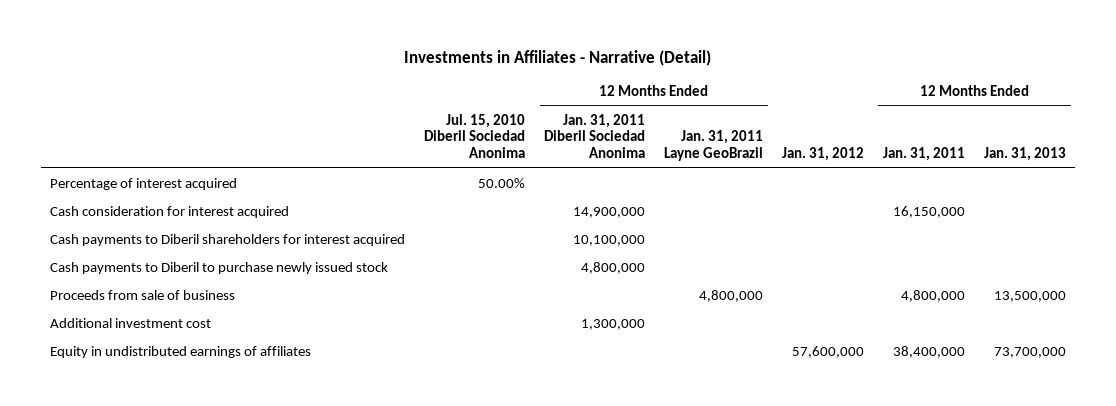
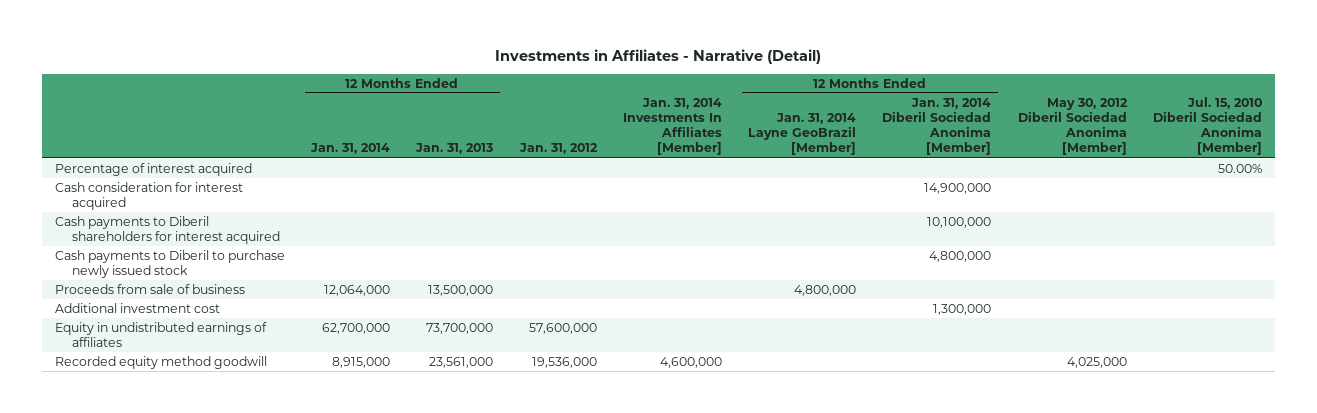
- | Jul. 15, 2010 Diberil Sociedad Anonima | 12 Months Ended Jan. 31, 2011 Diberil Sociedad Anonima | 12 Months Ended Jan. 31, 2011 Layne GeoBrazil | Jan. 31, 2012 | 12 Months Ended Jan. 31, 2011 | 12 Months Ended Jan. 31, 2013
+ | 12 Months Ended Jan. 31, 2014 | 12 Months Ended Jan. 31, 2013 | Jan. 31, 2012 | Jan. 31, 2014 Investments In Affiliates [Member] | 12 Months Ended Jan. 31, 2014 Layne GeoBrazil [Member] | 12 Months Ended Jan. 31, 2014 Diberil Sociedad Anonima [Member] | May 30, 2012 Diberil Sociedad Anonima [Member] | Jul. 15, 2010 Diberil Sociedad Anonima [Member]
+ Recorded equity method goodwill | 8,915,000 | 23,561,000 | 19,536,000 | 4,600,000 | | | 4,025,000 |

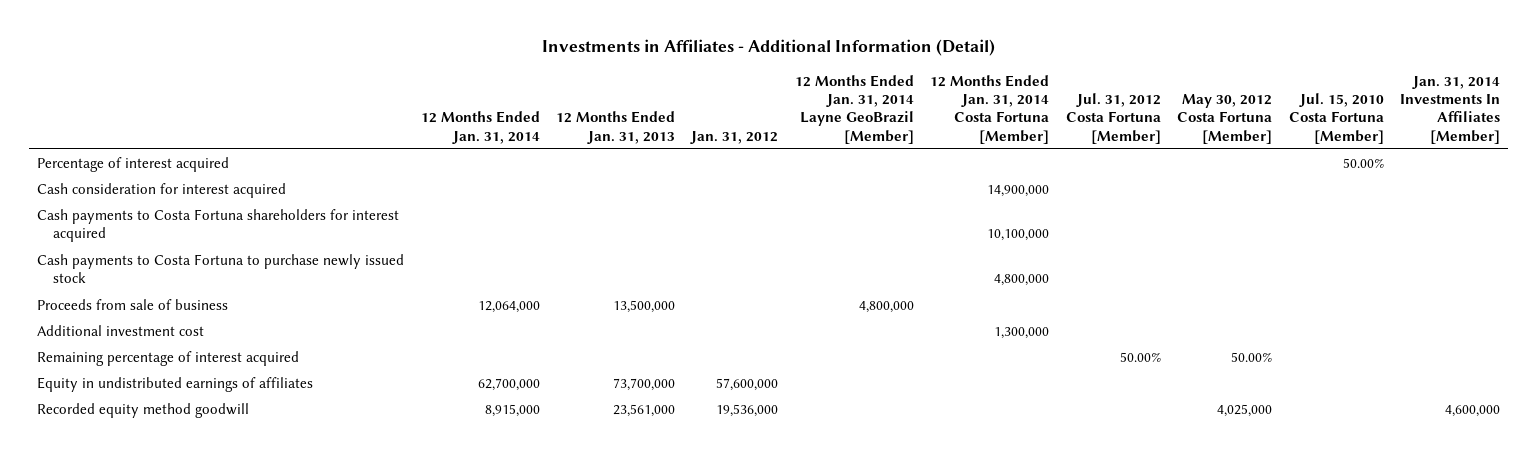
- Investments in Affiliates - Narrative (Detail)
+ Investments in Affiliates - Additional Information (Detail)
- | 12 Months Ended Jan. 31, 2014 | 12 Months Ended Jan. 31, 2013 | Jan. 31, 2012 | Jan. 31, 2014 Investments In Affiliates [Member] | 12 Months Ended Jan. 31, 2014 Layne GeoBrazil [Member] | 12 Months Ended Jan. 31, 2014 Diberil Sociedad Anonima [Member] | May 30, 2012 Diberil Sociedad Anonima [Member] | Jul. 15, 2010 Diberil Sociedad Anonima [Member]
+ | 12 Months Ended Jan. 31, 2014 | 12 Months Ended Jan. 31, 2013 | Jan. 31, 2012 | 12 Months Ended Jan. 31, 2014 Layne GeoBrazil [Member] | 12 Months Ended Jan. 31, 2014 Costa Fortuna [Member] | Jul. 31, 2012 Costa Fortuna [Member] | May 30, 2012 Costa Fortuna [Member] | Jul. 15, 2010 Costa Fortuna [Member] | Jan. 31, 2014 Investments In Affiliates [Member]
- Cash payments to Diberil shareholders for interest acquired | | | | | | 10,100,000 | |
- Cash payments to Diberil to purchase newly issued stock | | | | | | 4,800,000 | |
+ Cash payments to Costa Fortuna shareholders for interest acquired | | | | | 10,100,000 | | | |
+ Cash payments to Costa Fortuna to purchase newly issued stock | | | | | 4,800,000 | | | |
+ Remaining percentage of interest acquired | | | | | | 50.00% | 50.00% | |

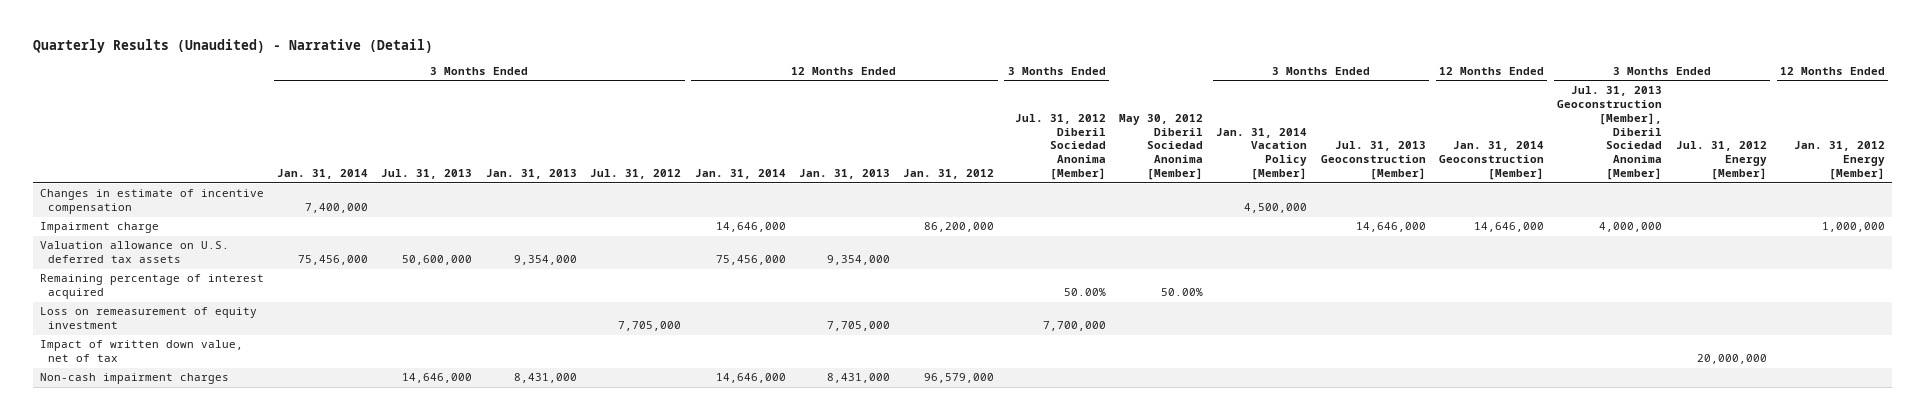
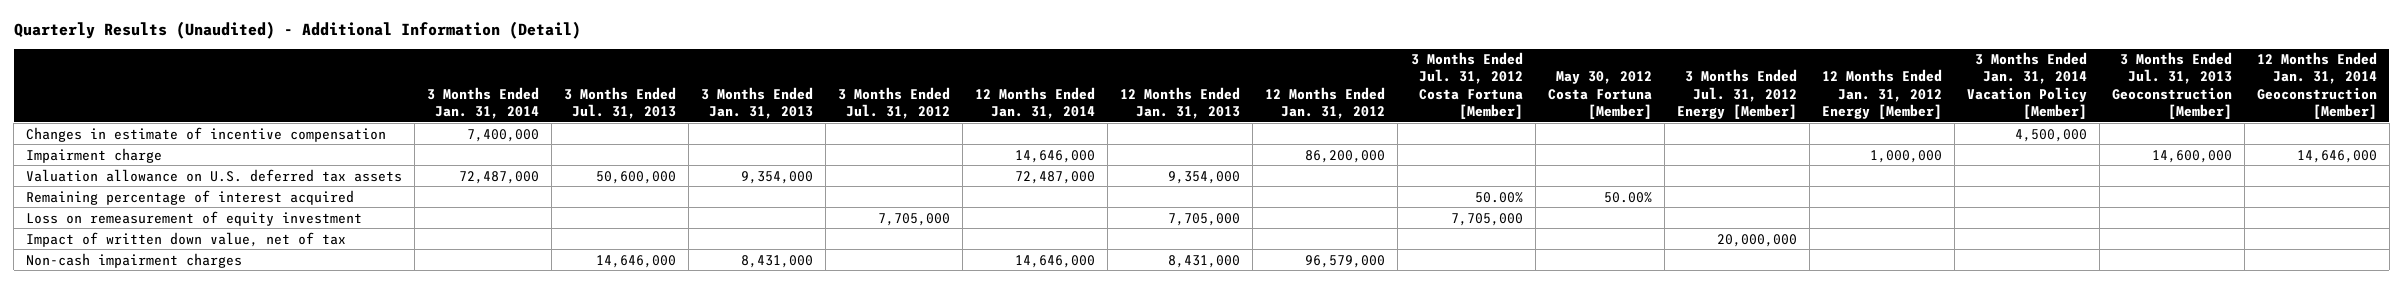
- Quarterly Results (Unaudited) - Narrative (Detail)
+ Quarterly Results (Unaudited) - Additional Information (Detail)
- | 3 Months Ended Jan. 31, 2014 | 3 Months Ended Jul. 31, 2013 | 3 Months Ended Jan. 31, 2013 | 3 Months Ended Jul. 31, 2012 | 12 Months Ended Jan. 31, 2014 | 12 Months Ended Jan. 31, 2013 | 12 Months Ended Jan. 31, 2012 | 3 Months Ended Jul. 31, 2012 Diberil Sociedad Anonima [Member] | May 30, 2012 Diberil Sociedad Anonima [Member] | 3 Months Ended Jan. 31, 2014 Vacation Policy [Member] | 3 Months Ended Jul. 31, 2013 Geoconstruction [Member] | 12 Months Ended Jan. 31, 2014 Geoconstruction [Member] | 3 Months Ended Jul. 31, 2013 Geoconstruction [Member], Diberil Sociedad Anonima [Member] | 3 Months Ended Jul. 31, 2012 Energy [Member] | 12 Months Ended Jan. 31, 2012 Energy [Member]
+ | 3 Months Ended Jan. 31, 2014 | 3 Months Ended Jul. 31, 2013 | 3 Months Ended Jan. 31, 2013 | 3 Months Ended Jul. 31, 2012 | 12 Months Ended Jan. 31, 2014 | 12 Months Ended Jan. 31, 2013 | 12 Months Ended Jan. 31, 2012 | 3 Months Ended Jul. 31, 2012 Costa Fortuna [Member] | May 30, 2012 Costa Fortuna [Member] | 3 Months Ended Jul. 31, 2012 Energy [Member] | 12 Months Ended Jan. 31, 2012 Energy [Member] | 3 Months Ended Jan. 31, 2014 Vacation Policy [Member] | 3 Months Ended Jul. 31, 2013 Geoconstruction [Member] | 12 Months Ended Jan. 31, 2014 Geoconstruction [Member]
- Impairment charge | | | | | 14,646,000 | | 86,200,000 | | | | 14,646,000 | 14,646,000 | 4,000,000 | | 1,000,000
- Valuation allowance on U.S. deferred tax assets | 75,456,000 | 50,600,000 | 9,354,000 | | 75,456,000 | 9,354,000 | | | | | | | | |
+ Impairment charge | | | | | 14,646,000 | | 86,200,000 | | | | 1,000,000 | | 14,600,000 | 14,646,000
+ Valuation allowance on U.S. deferred tax assets | 72,487,000 | 50,600,000 | 9,354,000 | | 72,487,000 | 9,354,000 | | | | | | | |

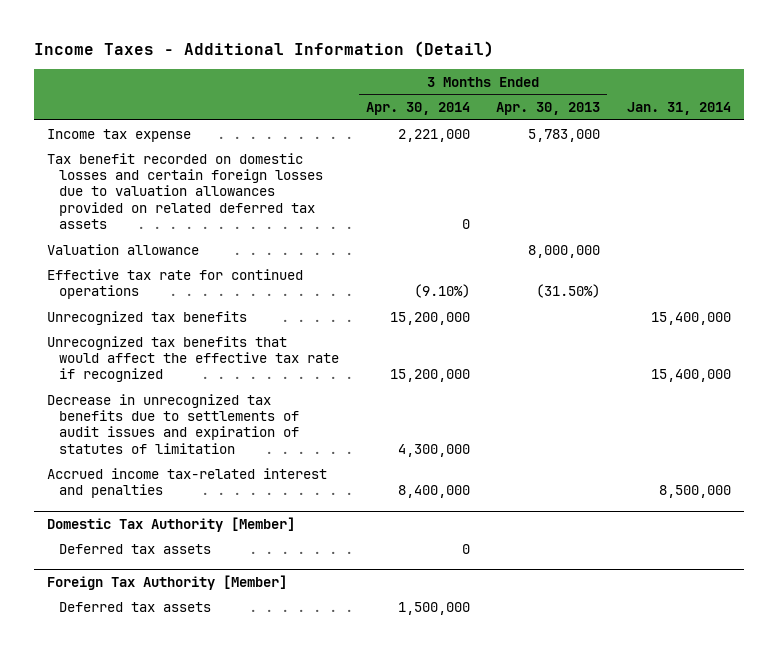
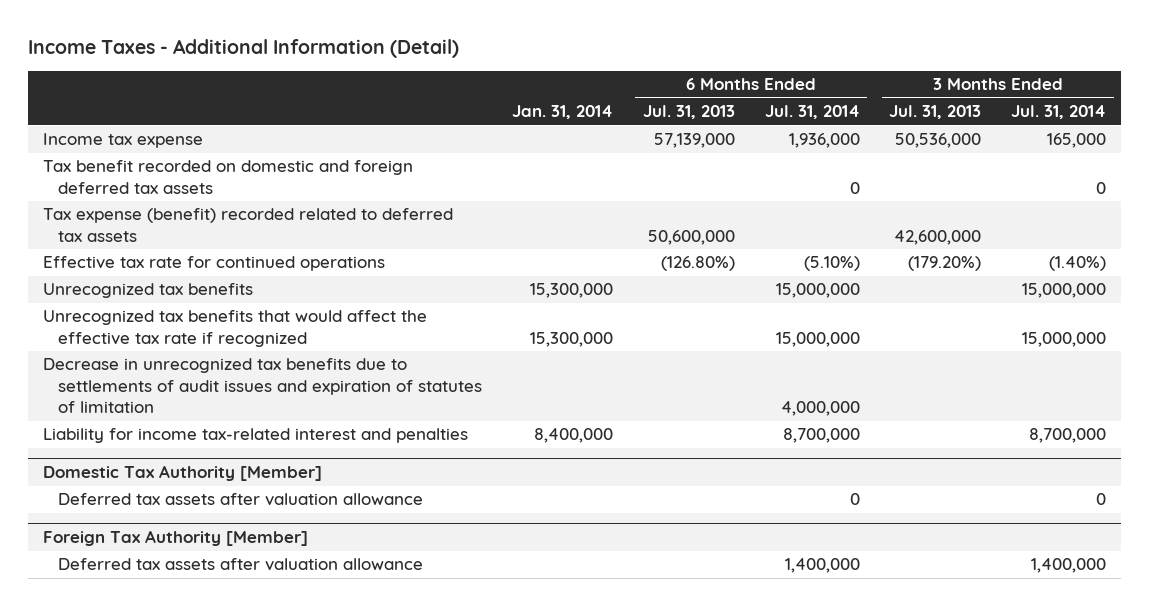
- | 3 Months Ended Apr. 30, 2014 | 3 Months Ended Apr. 30, 2013 | Jan. 31, 2014
+ | Jan. 31, 2014 | 6 Months Ended Jul. 31, 2013 | 6 Months Ended Jul. 31, 2014 | 3 Months Ended Jul. 31, 2013 | 3 Months Ended Jul. 31, 2014
- Tax benefit recorded on domestic losses and certain foreign losses due to valuation allowances provided on related deferred tax assets | 0 | |
- Valuation allowance | | 8,000,000 |
+ Tax benefit recorded on domestic and foreign deferred tax assets | | | 0 | | 0
+ Tax expense (benefit) recorded related to deferred tax assets | | 50,600,000 | | 42,600,000 |
- Unrecognized tax benefits | 15,200,000 | | 15,400,000
- Unrecognized tax benefits that would affect the effective tax rate if recognized | 15,200,000 | | 15,400,000
+ Unrecognized tax benefits | 15,300,000 | | 15,000,000 | | 15,000,000
+ Unrecognized tax benefits that would affect the effective tax rate if recognized | 15,300,000 | | 15,000,000 | | 15,000,000
- Accrued income tax-related interest and penalties | 8,400,000 | | 8,500,000
+ Liability for income tax-related interest and penalties | 8,400,000 | | 8,700,000 | | 8,700,000
@ Domestic Tax Authority [Member]
- Deferred tax assets | 0 | |
+ Deferred tax assets after valuation allowance | | | 0 | | 0
@ Foreign Tax Authority [Member]
- Deferred tax assets | 1,500,000 | |
+ Deferred tax assets after valuation allowance | | | 1,400,000 | | 1,400,000

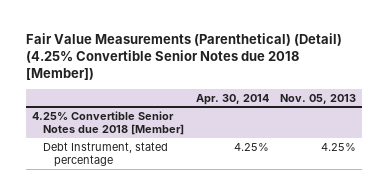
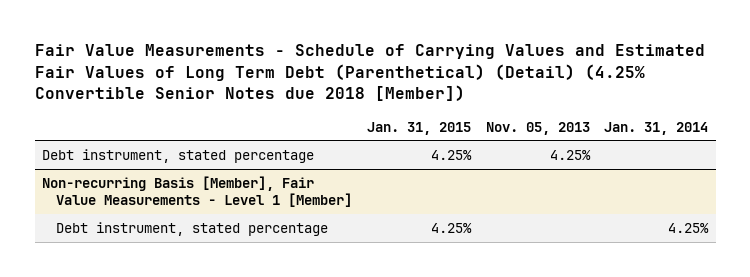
- Fair Value Measurements (Parenthetical) (Detail) (4.25% Convertible Senior Notes due 2018 [Member])
+ Fair Value Measurements - Schedule of Carrying Values and Estimated Fair Values of Long Term Debt (Parenthetical) (Detail) (4.25% Convertible Senior Notes due 2018 [Member])
- | Apr. 30, 2014 | Nov. 05, 2013
+ | Jan. 31, 2015 | Nov. 05, 2013 | Jan. 31, 2014
- 4.25% Convertible Senior Notes due 2018 [Member]
- Debt Instrument, stated percentage | 4.25% | 4.25%
+ Debt instrument, stated percentage | 4.25% | 4.25% |
+ Non-recurring Basis [Member], Fair Value Measurements - Level 1 [Member]
+ Debt instrument, stated percentage | 4.25% | | 4.25%

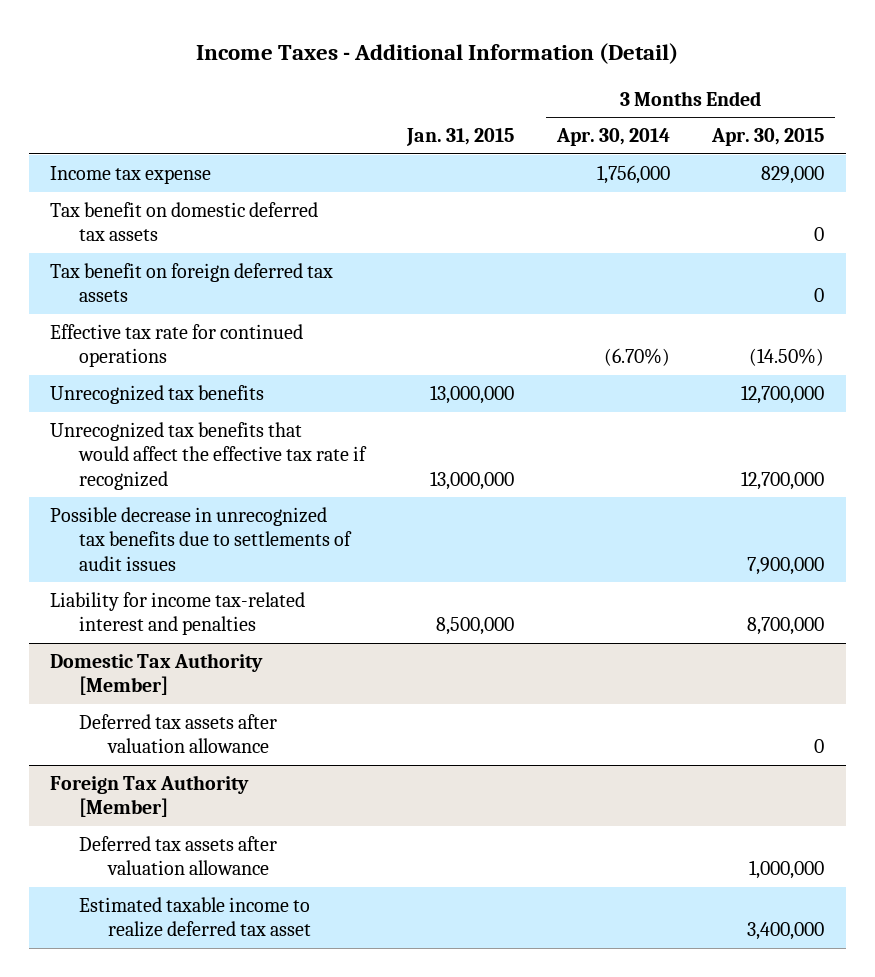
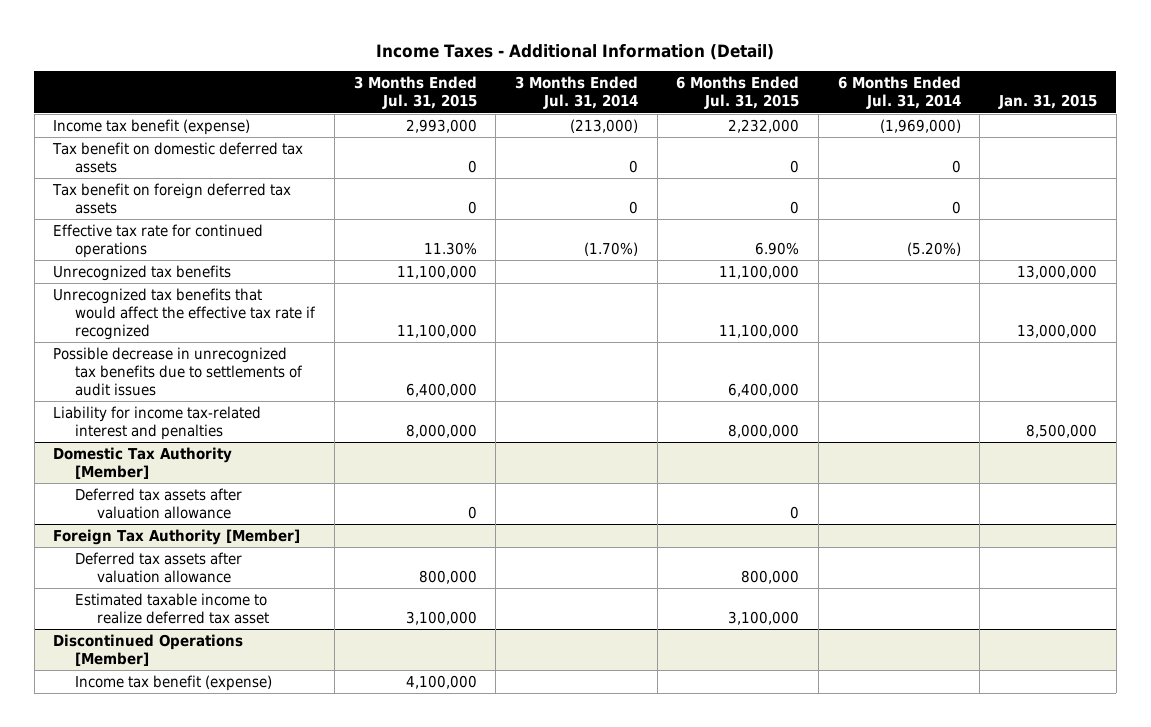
- | Jan. 31, 2015 | 3 Months Ended Apr. 30, 2014 | 3 Months Ended Apr. 30, 2015
+ | 3 Months Ended Jul. 31, 2015 | 3 Months Ended Jul. 31, 2014 | 6 Months Ended Jul. 31, 2015 | 6 Months Ended Jul. 31, 2014 | Jan. 31, 2015
- Income tax expense | | 1,756,000 | 829,000
+ Income tax benefit (expense) | 2,993,000 | (213,000) | 2,232,000 | (1,969,000) |
+ Discontinued Operations [Member]
+ Income tax benefit (expense) | 4,100,000 | | | |

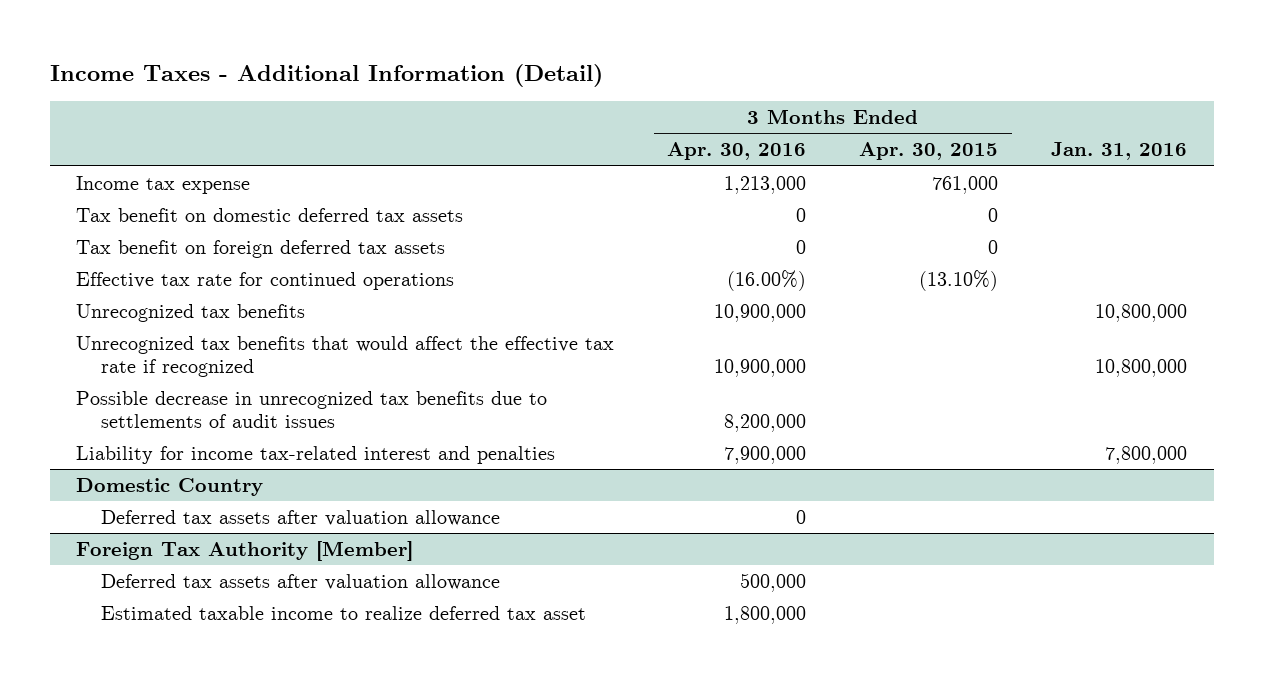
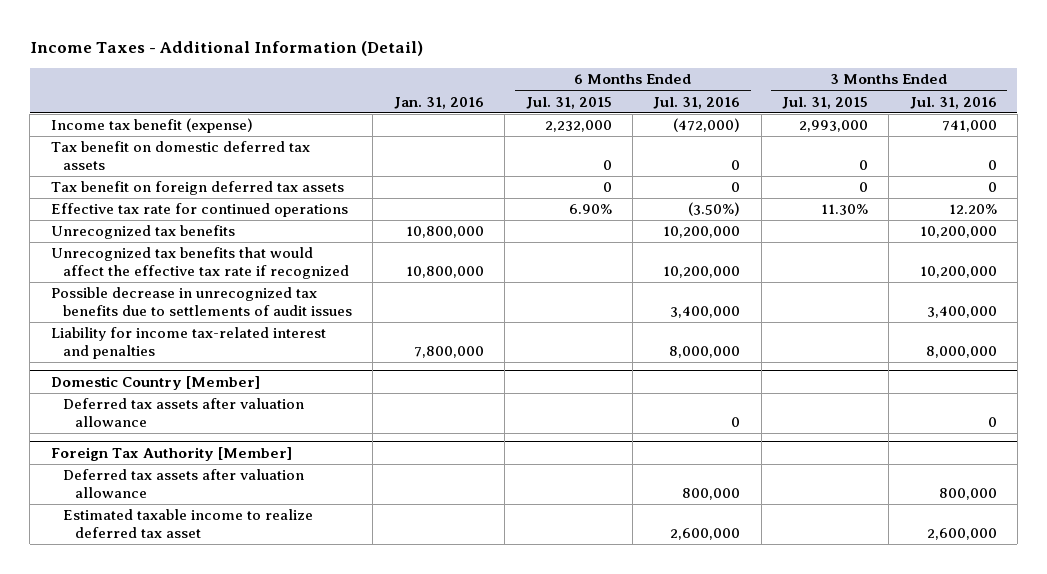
- | 3 Months Ended Apr. 30, 2016 | 3 Months Ended Apr. 30, 2015 | Jan. 31, 2016
+ | Jan. 31, 2016 | 6 Months Ended Jul. 31, 2015 | 6 Months Ended Jul. 31, 2016 | 3 Months Ended Jul. 31, 2015 | 3 Months Ended Jul. 31, 2016
- Income tax expense | 1,213,000 | 761,000 |
+ Income tax benefit (expense) | | 2,232,000 | (472,000) | 2,993,000 | 741,000
- Domestic Country
+ Domestic Country [Member]

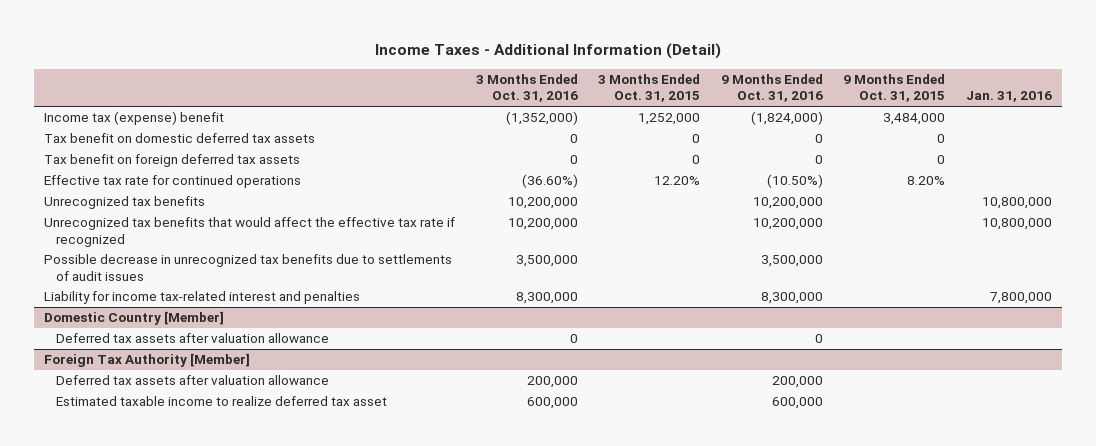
- | Jan. 31, 2016 | 6 Months Ended Jul. 31, 2015 | 6 Months Ended Jul. 31, 2016 | 3 Months Ended Jul. 31, 2015 | 3 Months Ended Jul. 31, 2016
+ | 3 Months Ended Oct. 31, 2016 | 3 Months Ended Oct. 31, 2015 | 9 Months Ended Oct. 31, 2016 | 9 Months Ended Oct. 31, 2015 | Jan. 31, 2016
- Income tax benefit (expense) | | 2,232,000 | (472,000) | 2,993,000 | 741,000
+ Income tax (expense) benefit | (1,352,000) | 1,252,000 | (1,824,000) | 3,484,000 |

